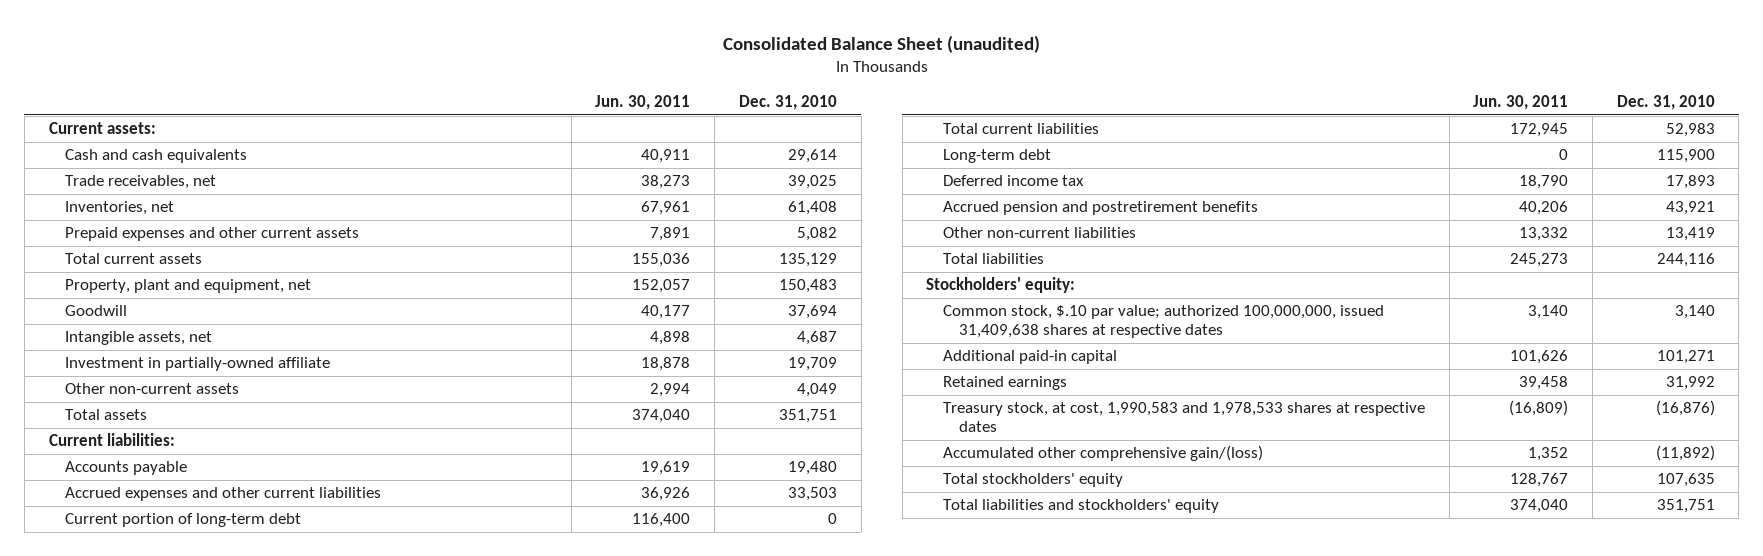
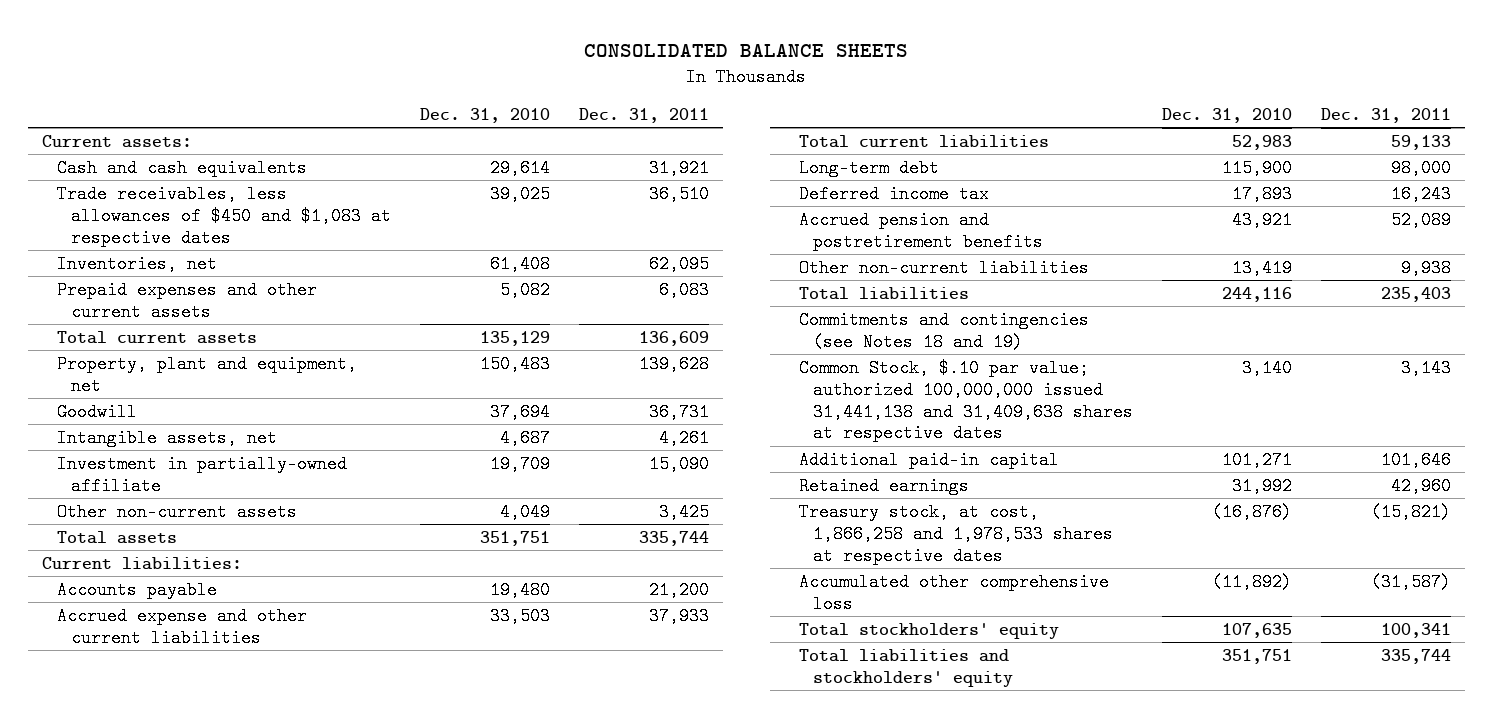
- Consolidated Balance Sheet (unaudited)
+ CONSOLIDATED BALANCE SHEETS
- | Jun. 30, 2011 | Dec. 31, 2010
+ | Dec. 31, 2010 | Dec. 31, 2011
- Trade receivables, net | 38,273 | 39,025
+ Trade receivables, less allowances of $450 and $1,083 at respective dates | 39,025 | 36,510
- Accrued expenses and other current liabilities | 36,926 | 33,503
- Current portion of long-term debt | 116,400 | 0
+ Accrued expense and other current liabilities | 33,503 | 37,933
- Stockholders' equity:
- Common stock, $.10 par value; authorized 100,000,000, issued 31,409,638 shares at respective dates | 3,140 | 3,140
+ Commitments and contingencies (see Notes 18 and 19)
+ Common Stock, $.10 par value; authorized 100,000,000 issued 31,441,138 and 31,409,638 shares at respective dates | 3,140 | 3,143
- Treasury stock, at cost, 1,990,583 and 1,978,533 shares at respective dates | (16,809) | (16,876)
- Accumulated other comprehensive gain/(loss) | 1,352 | (11,892)
+ Treasury stock, at cost, 1,866,258 and 1,978,533 shares at respective dates | (16,876) | (15,821)
+ Accumulated other comprehensive loss | (11,892) | (31,587)

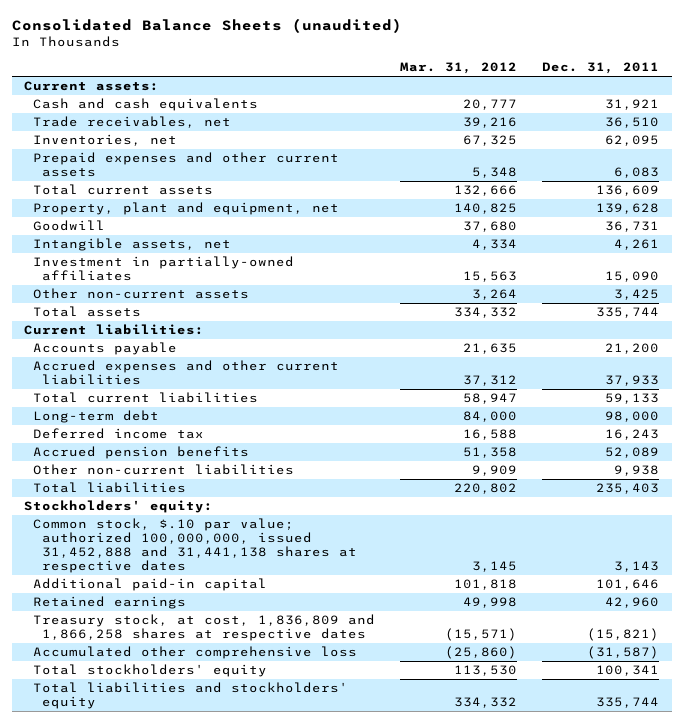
- CONSOLIDATED BALANCE SHEETS
+ Consolidated Balance Sheets (unaudited)
- | Dec. 31, 2010 | Dec. 31, 2011
+ | Mar. 31, 2012 | Dec. 31, 2011
- Trade receivables, less allowances of $450 and $1,083 at respective dates | 39,025 | 36,510
+ Trade receivables, net | 39,216 | 36,510
- Investment in partially-owned affiliate | 19,709 | 15,090
+ Investment in partially-owned affiliates | 15,563 | 15,090
- Accrued expense and other current liabilities | 33,503 | 37,933
+ Accrued expenses and other current liabilities | 37,312 | 37,933
- Accrued pension and postretirement benefits | 43,921 | 52,089
+ Accrued pension benefits | 51,358 | 52,089
- Commitments and contingencies (see Notes 18 and 19)
- Common Stock, $.10 par value; authorized 100,000,000 issued 31,441,138 and 31,409,638 shares at respective dates | 3,140 | 3,143
+ Stockholders' equity:
+ Common stock, $.10 par value; authorized 100,000,000, issued 31,452,888 and 31,441,138 shares at respective dates | 3,145 | 3,143
- Treasury stock, at cost, 1,866,258 and 1,978,533 shares at respective dates | (16,876) | (15,821)
+ Treasury stock, at cost, 1,836,809 and 1,866,258 shares at respective dates | (15,571) | (15,821)

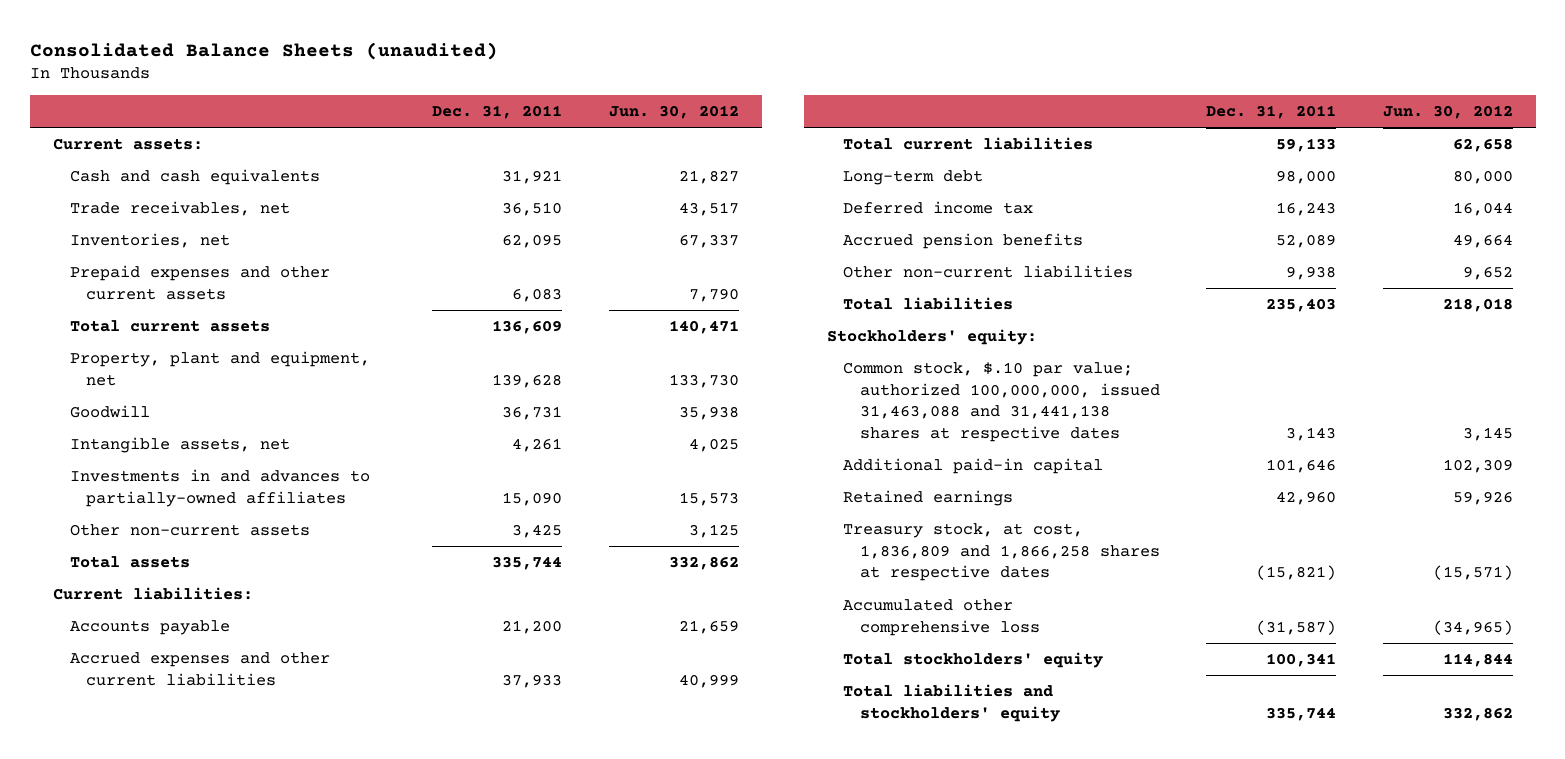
- | Mar. 31, 2012 | Dec. 31, 2011
+ | Dec. 31, 2011 | Jun. 30, 2012
- Investment in partially-owned affiliates | 15,563 | 15,090
+ Investments in and advances to partially-owned affiliates | 15,090 | 15,573
- Common stock, $.10 par value; authorized 100,000,000, issued 31,452,888 and 31,441,138 shares at respective dates | 3,145 | 3,143
+ Common stock, $.10 par value; authorized 100,000,000, issued 31,463,088 and 31,441,138 shares at respective dates | 3,143 | 3,145

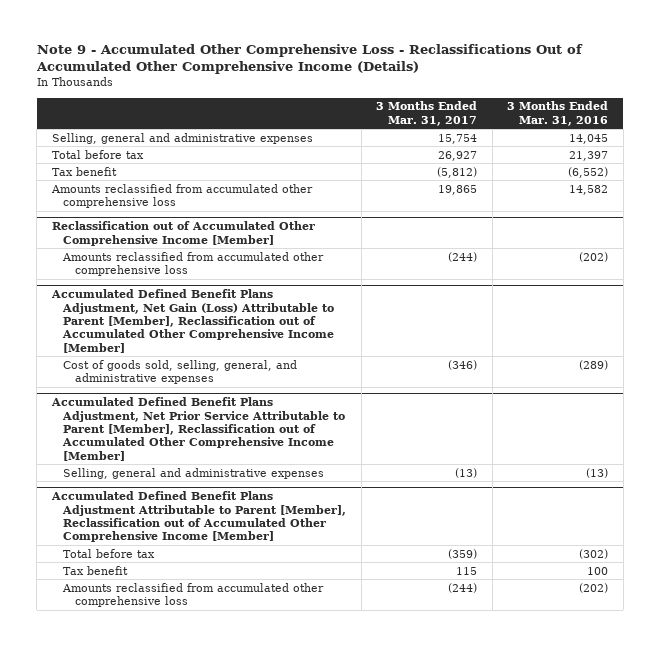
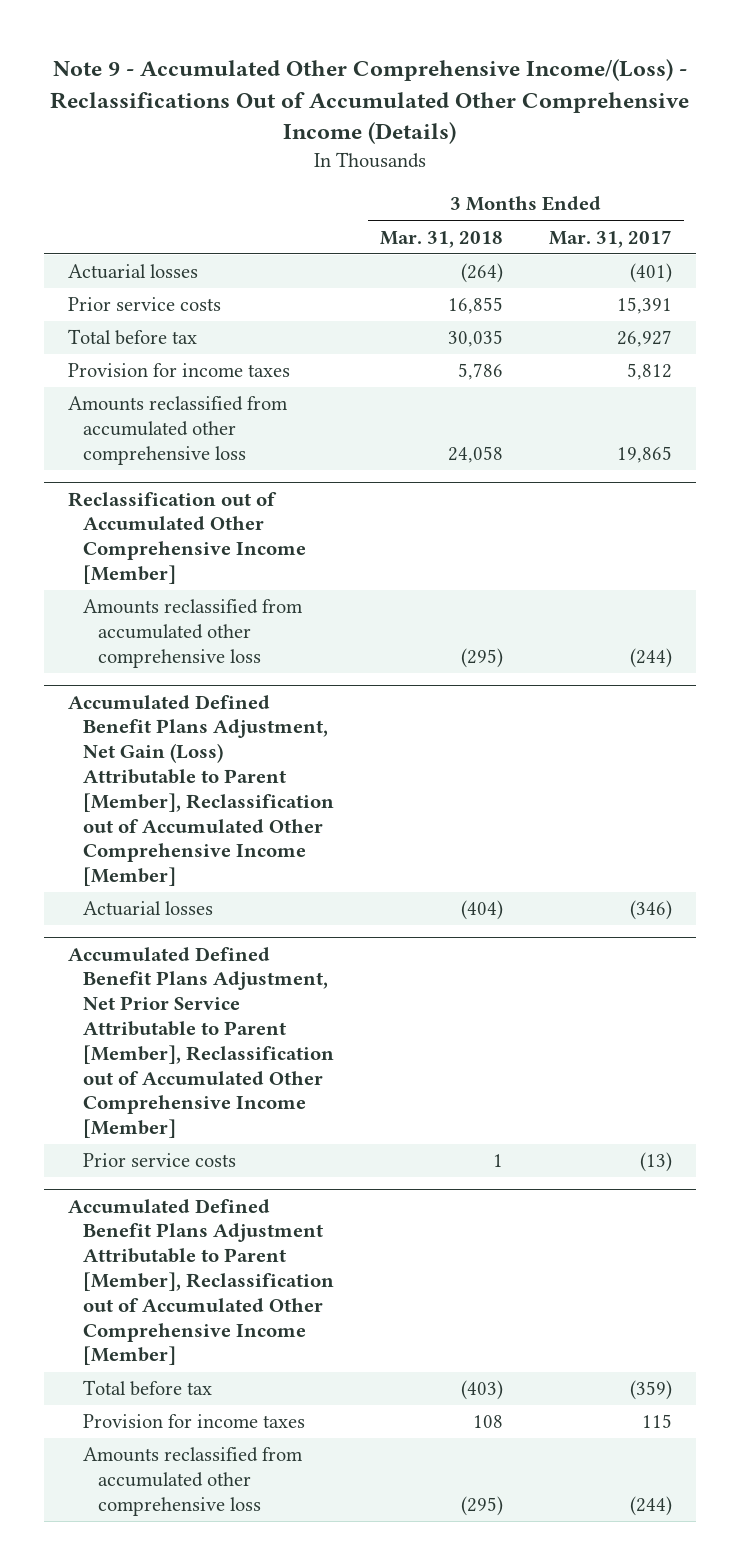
- Note 9 - Accumulated Other Comprehensive Loss - Reclassifications Out of Accumulated Other Comprehensive Income (Details)
+ Note 9 - Accumulated Other Comprehensive Income/(Loss) - Reclassifications Out of Accumulated Other Comprehensive Income (Details)
- | 3 Months Ended Mar. 31, 2017 | 3 Months Ended Mar. 31, 2016
+ | 3 Months Ended Mar. 31, 2018 | 3 Months Ended Mar. 31, 2017
- Selling, general and administrative expenses | 15,754 | 14,045
+ Actuarial losses | (264) | (401)
+ Prior service costs | 16,855 | 15,391
- Tax benefit | (5,812) | (6,552)
+ Provision for income taxes | 5,786 | 5,812
@ Accumulated Defined Benefit Plans Adjustment, Net Gain (Loss) Attributable to Parent [Member], Reclassification out of Accumulated Other Comprehensive Income [Member]
- Cost of goods sold, selling, general, and administrative expenses | (346) | (289)
+ Actuarial losses | (404) | (346)
@ Accumulated Defined Benefit Plans Adjustment, Net Prior Service Attributable to Parent [Member], Reclassification out of Accumulated Other Comprehensive Income [Member]
- Selling, general and administrative expenses | (13) | (13)
+ Prior service costs | 1 | (13)
@ Accumulated Defined Benefit Plans Adjustment Attributable to Parent [Member], Reclassification out of Accumulated Other Comprehensive Income [Member]
- Tax benefit | 115 | 100
+ Provision for income taxes | 108 | 115

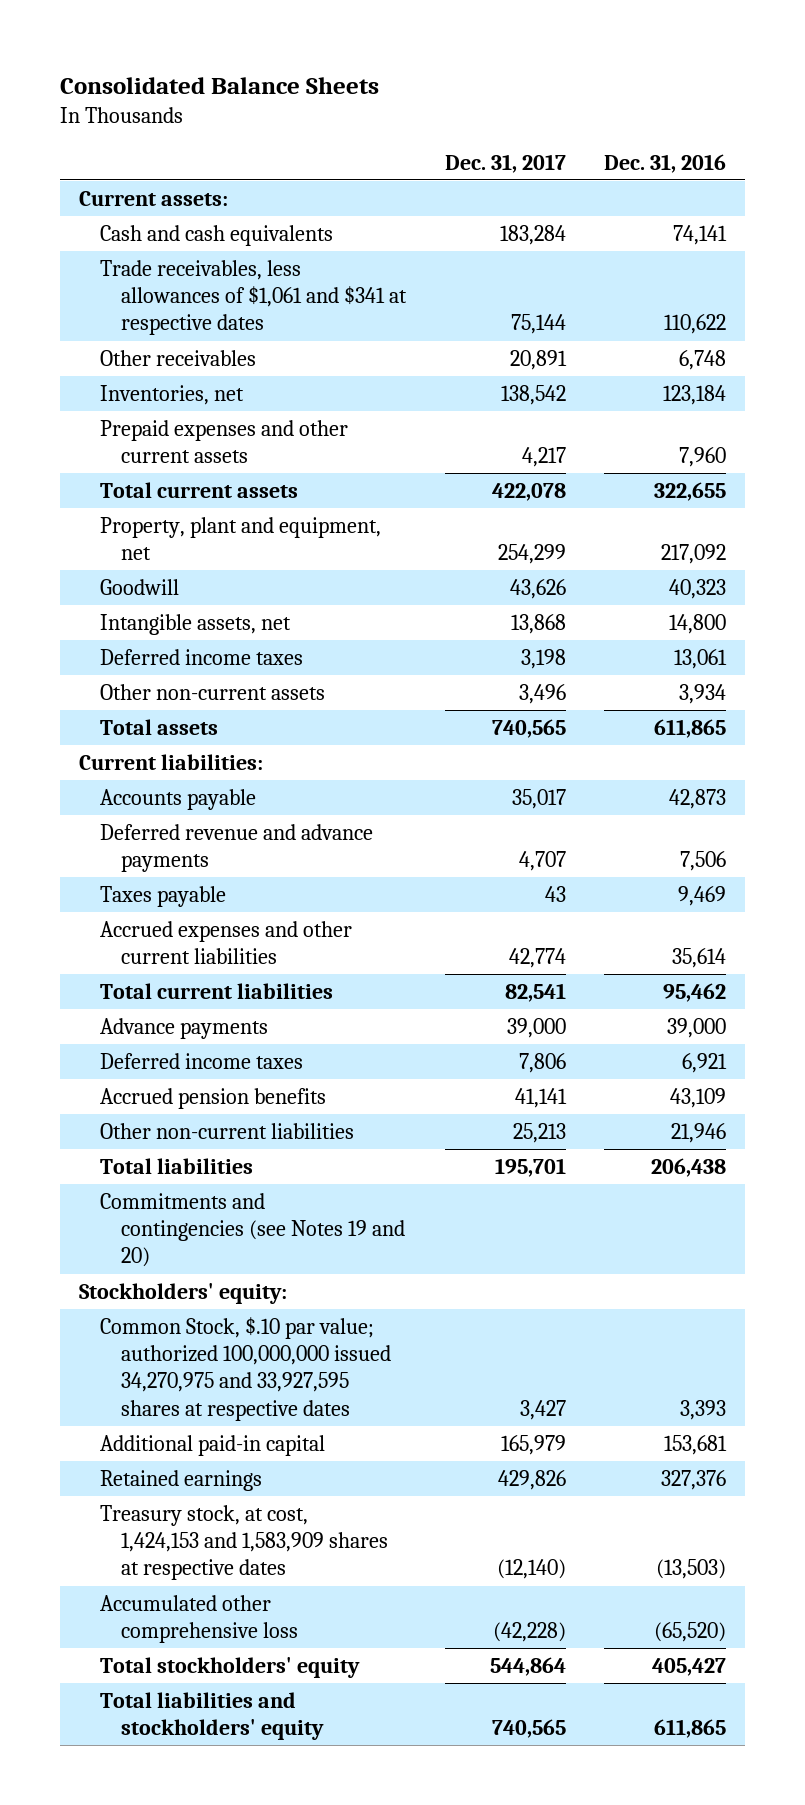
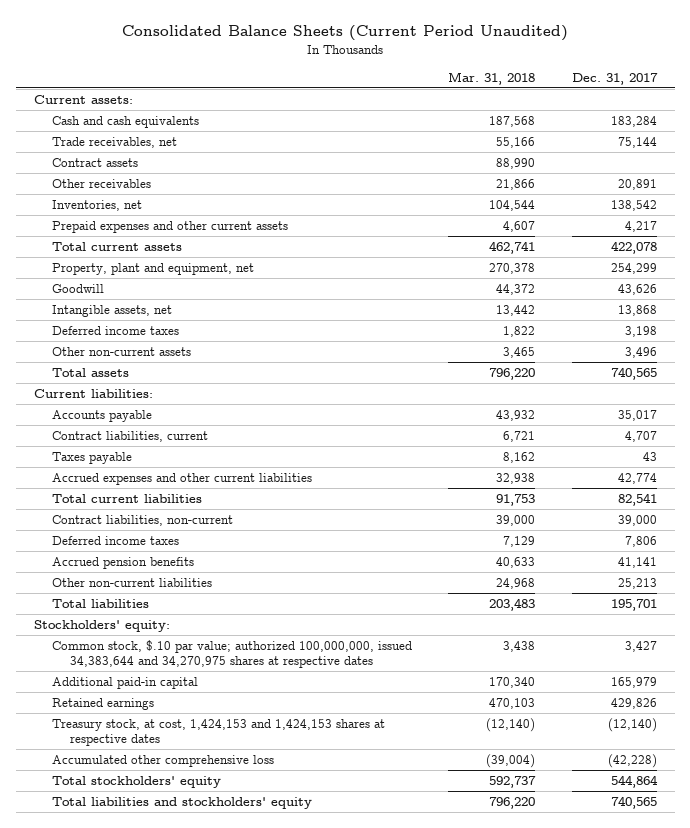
- Consolidated Balance Sheets
+ Consolidated Balance Sheets (Current Period Unaudited)
- | Dec. 31, 2017 | Dec. 31, 2016
+ | Mar. 31, 2018 | Dec. 31, 2017
- Trade receivables, less allowances of $1,061 and $341 at respective dates | 75,144 | 110,622
+ Trade receivables, net | 55,166 | 75,144
+ Contract assets | 88,990 |
- Deferred revenue and advance payments | 4,707 | 7,506
+ Contract liabilities, current | 6,721 | 4,707
- Advance payments | 39,000 | 39,000
+ Contract liabilities, non-current | 39,000 | 39,000
- Commitments and contingencies (see Notes 19 and 20)
- Common Stock, $.10 par value; authorized 100,000,000 issued 34,270,975 and 33,927,595 shares at respective dates | 3,427 | 3,393
+ Common stock, $.10 par value; authorized 100,000,000, issued 34,383,644 and 34,270,975 shares at respective dates | 3,438 | 3,427
- Treasury stock, at cost, 1,424,153 and 1,583,909 shares at respective dates | (12,140) | (13,503)
+ Treasury stock, at cost, 1,424,153 and 1,424,153 shares at respective dates | (12,140) | (12,140)

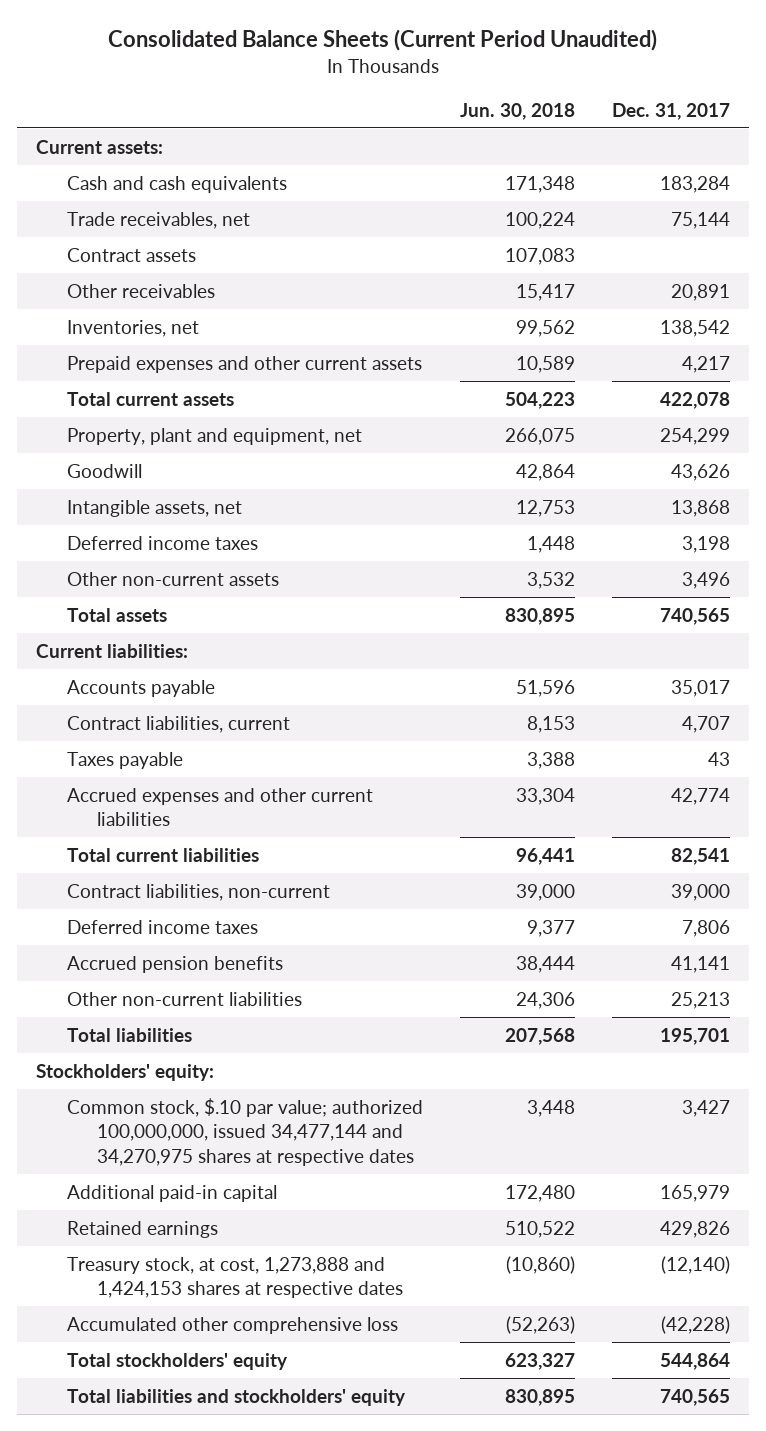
- | Mar. 31, 2018 | Dec. 31, 2017
+ | Jun. 30, 2018 | Dec. 31, 2017
- Common stock, $.10 par value; authorized 100,000,000, issued 34,383,644 and 34,270,975 shares at respective dates | 3,438 | 3,427
+ Common stock, $.10 par value; authorized 100,000,000, issued 34,477,144 and 34,270,975 shares at respective dates | 3,448 | 3,427
- Treasury stock, at cost, 1,424,153 and 1,424,153 shares at respective dates | (12,140) | (12,140)
+ Treasury stock, at cost, 1,273,888 and 1,424,153 shares at respective dates | (10,860) | (12,140)

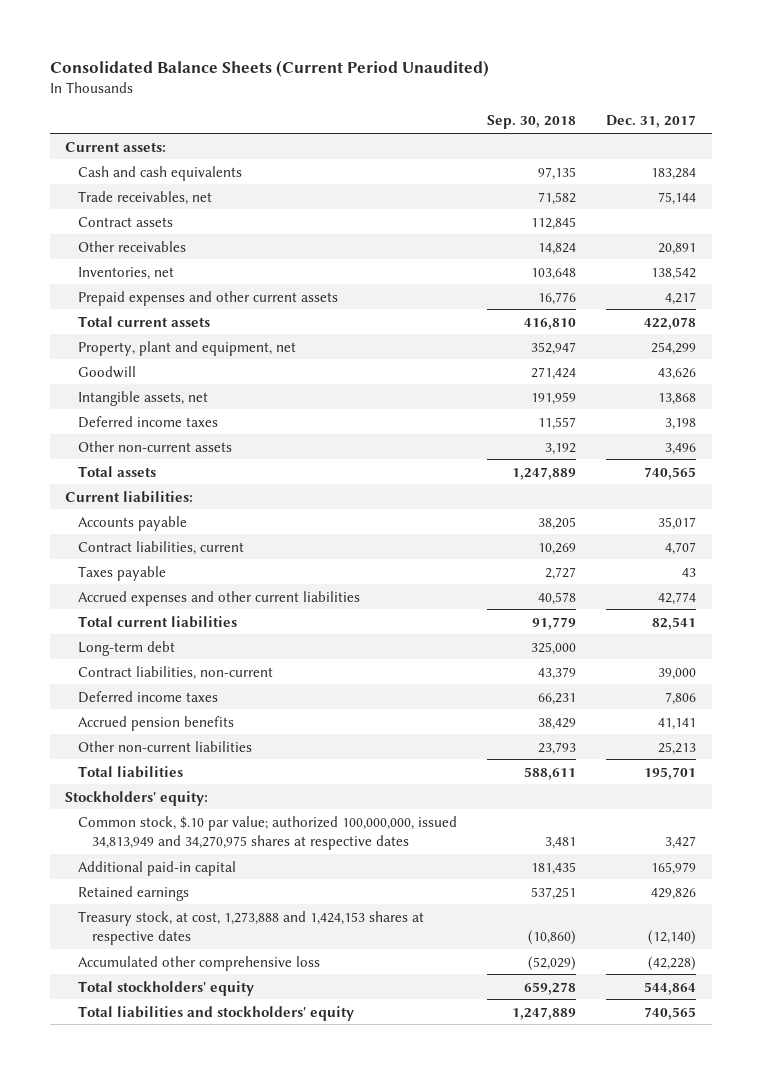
- | Jun. 30, 2018 | Dec. 31, 2017
+ | Sep. 30, 2018 | Dec. 31, 2017
+ Long-term debt | 325,000 |
- Common stock, $.10 par value; authorized 100,000,000, issued 34,477,144 and 34,270,975 shares at respective dates | 3,448 | 3,427
+ Common stock, $.10 par value; authorized 100,000,000, issued 34,813,949 and 34,270,975 shares at respective dates | 3,481 | 3,427

